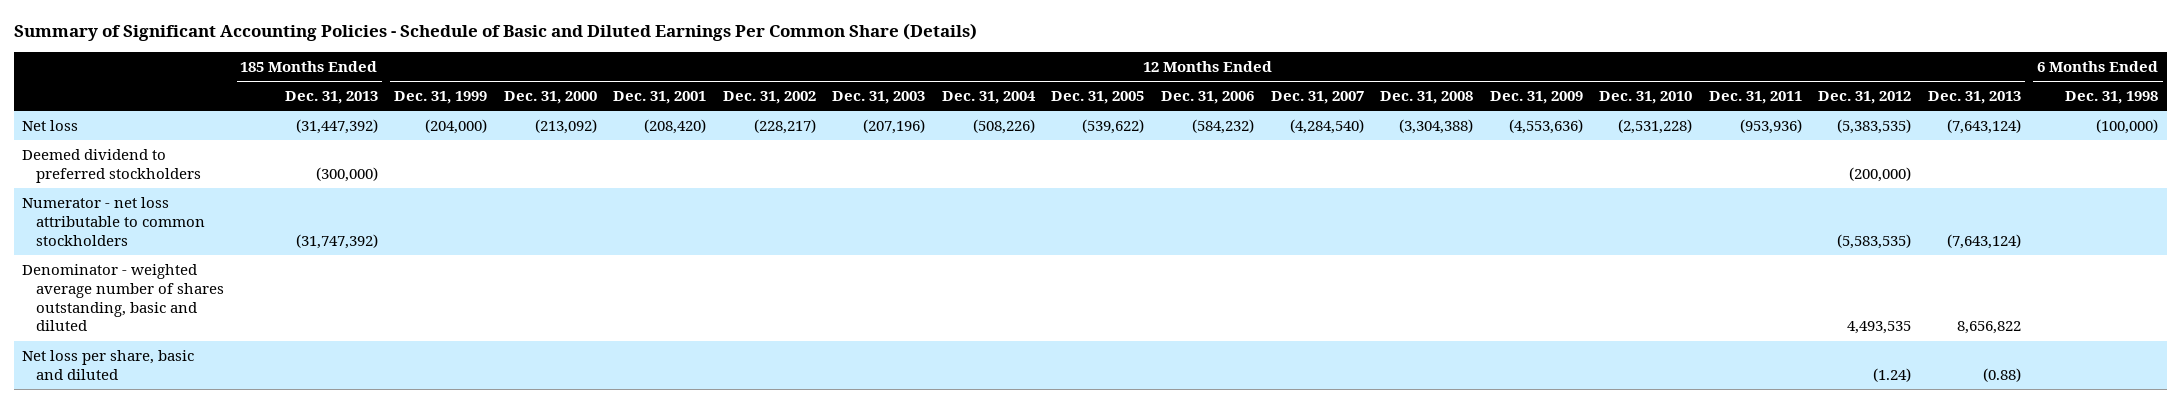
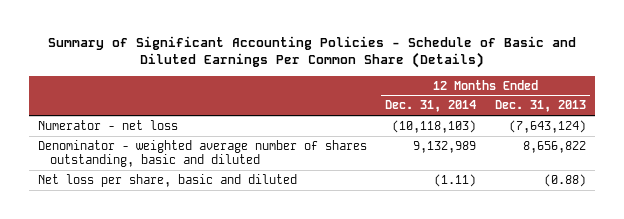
- | 185 Months Ended Dec. 31, 2013 | 12 Months Ended Dec. 31, 1999 | 12 Months Ended Dec. 31, 2000 | 12 Months Ended Dec. 31, 2001 | 12 Months Ended Dec. 31, 2002 | 12 Months Ended Dec. 31, 2003 | 12 Months Ended Dec. 31, 2004 | 12 Months Ended Dec. 31, 2005 | 12 Months Ended Dec. 31, 2006 | 12 Months Ended Dec. 31, 2007 | 12 Months Ended Dec. 31, 2008 | 12 Months Ended Dec. 31, 2009 | 12 Months Ended Dec. 31, 2010 | 12 Months Ended Dec. 31, 2011 | 12 Months Ended Dec. 31, 2012 | 12 Months Ended Dec. 31, 2013 | 6 Months Ended Dec. 31, 1998
+ | 12 Months Ended Dec. 31, 2014 | 12 Months Ended Dec. 31, 2013
- Net loss | (31,447,392) | (204,000) | (213,092) | (208,420) | (228,217) | (207,196) | (508,226) | (539,622) | (584,232) | (4,284,540) | (3,304,388) | (4,553,636) | (2,531,228) | (953,936) | (5,383,535) | (7,643,124) | (100,000)
- Deemed dividend to preferred stockholders | (300,000) | | | | | | | | | | | | | | (200,000) | |
- Numerator - net loss attributable to common stockholders | (31,747,392) | | | | | | | | | | | | | | (5,583,535) | (7,643,124) |
+ Numerator - net loss | (10,118,103) | (7,643,124)

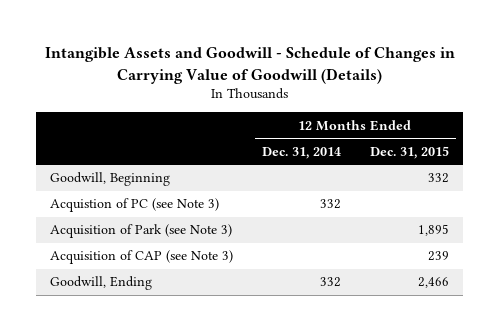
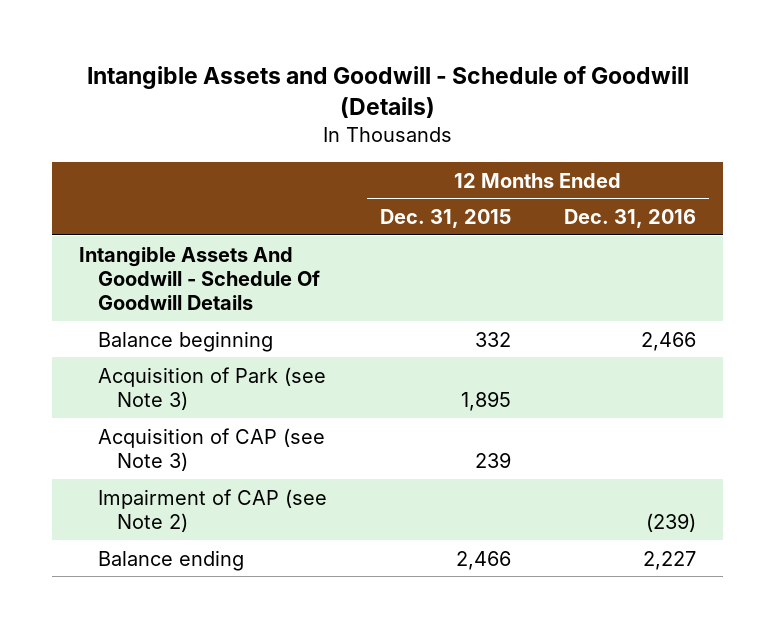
- Intangible Assets and Goodwill - Schedule of Changes in Carrying Value of Goodwill (Details)
+ Intangible Assets and Goodwill - Schedule of Goodwill (Details)
- | 12 Months Ended Dec. 31, 2014 | 12 Months Ended Dec. 31, 2015
+ | 12 Months Ended Dec. 31, 2015 | 12 Months Ended Dec. 31, 2016
- Goodwill, Beginning | | 332
- Acquistion of PC (see Note 3) | 332 |
+ Intangible Assets And Goodwill - Schedule Of Goodwill Details
+ Balance beginning | 332 | 2,466
- Goodwill, Ending | 332 | 2,466
+ Impairment of CAP (see Note 2) | | (239)
+ Balance ending | 2,466 | 2,227

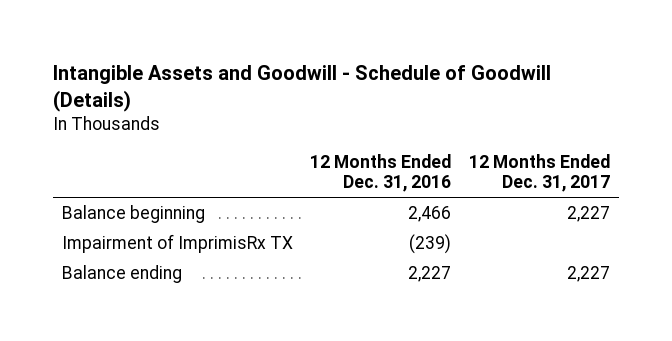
- | 12 Months Ended Dec. 31, 2015 | 12 Months Ended Dec. 31, 2016
+ | 12 Months Ended Dec. 31, 2016 | 12 Months Ended Dec. 31, 2017
- Intangible Assets And Goodwill - Schedule Of Goodwill Details
- Acquisition of Park (see Note 3) | 1,895 |
- Acquisition of CAP (see Note 3) | 239 |
- Impairment of CAP (see Note 2) | | (239)
+ Impairment of ImprimisRx TX | (239) |

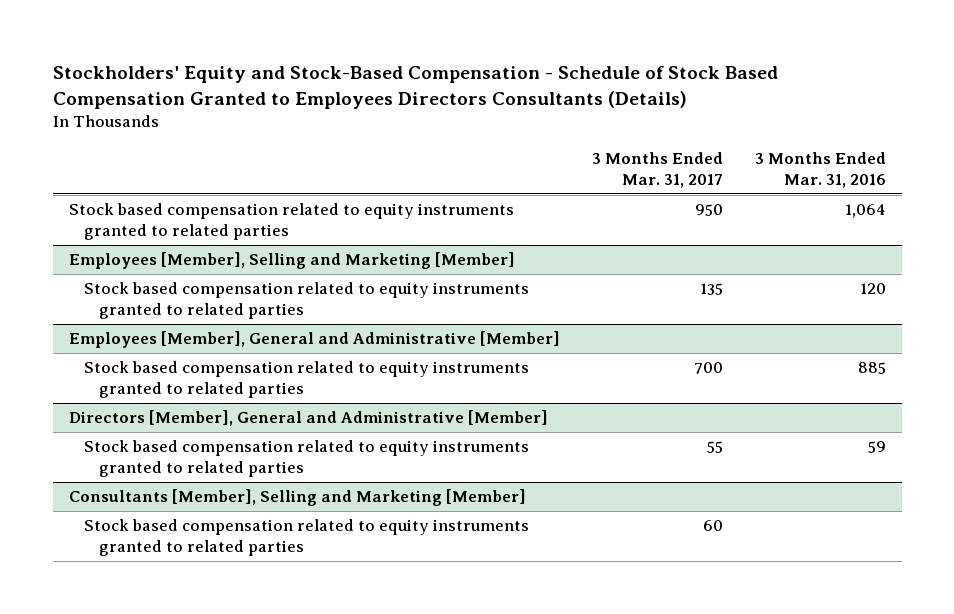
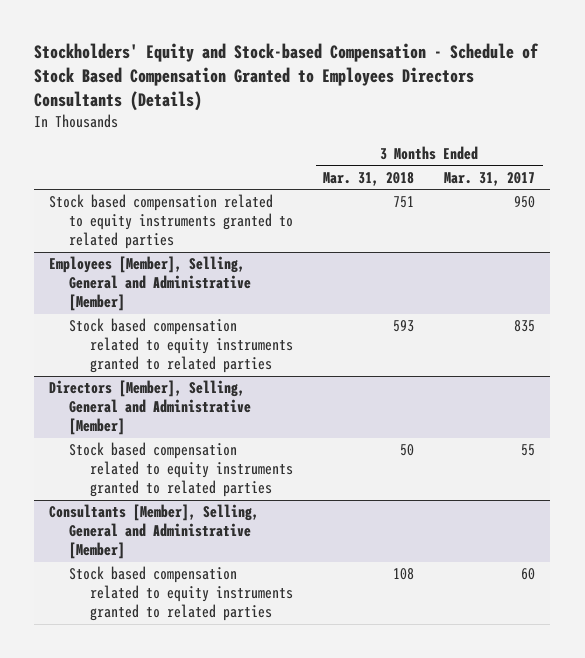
- Stockholders' Equity and Stock-Based Compensation - Schedule of Stock Based Compensation Granted to Employees Directors Consultants (Details)
+ Stockholders' Equity and Stock-based Compensation - Schedule of Stock Based Compensation Granted to Employees Directors Consultants (Details)
- | 3 Months Ended Mar. 31, 2017 | 3 Months Ended Mar. 31, 2016
+ | 3 Months Ended Mar. 31, 2018 | 3 Months Ended Mar. 31, 2017
- Employees [Member], Selling and Marketing [Member]
- Stock based compensation related to equity instruments granted to related parties | 135 | 120
- Employees [Member], General and Administrative [Member]
- Stock based compensation related to equity instruments granted to related parties | 700 | 885
- Directors [Member], General and Administrative [Member]
+ Employees [Member], Selling, General and Administrative [Member]
+ Stock based compensation related to equity instruments granted to related parties | 593 | 835
+ Directors [Member], Selling, General and Administrative [Member]
- Consultants [Member], Selling and Marketing [Member]
+ Consultants [Member], Selling, General and Administrative [Member]

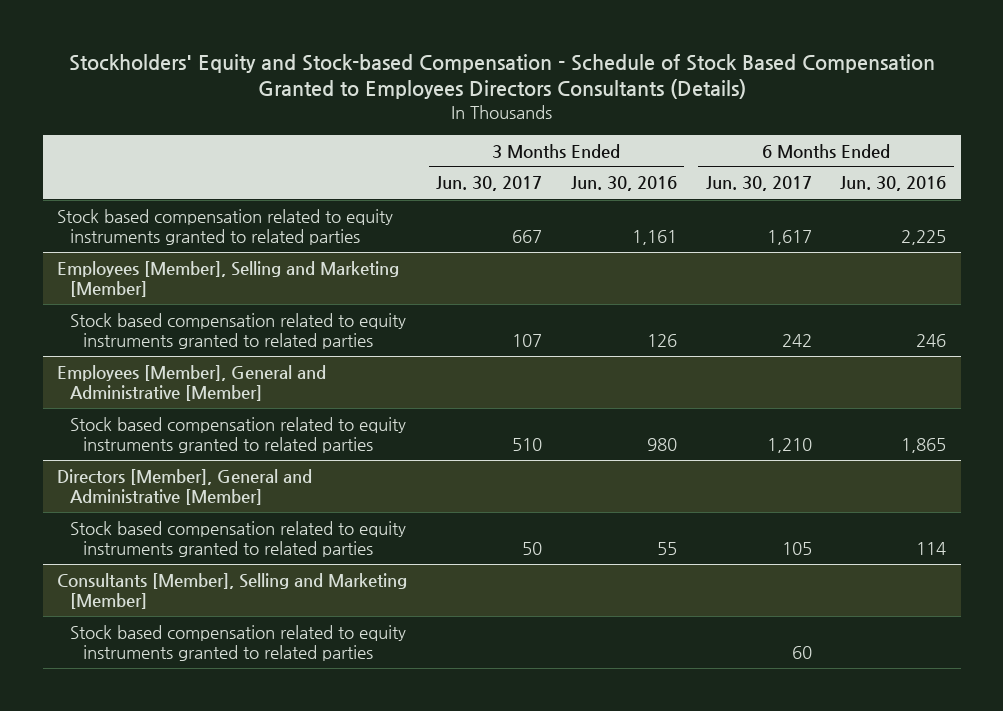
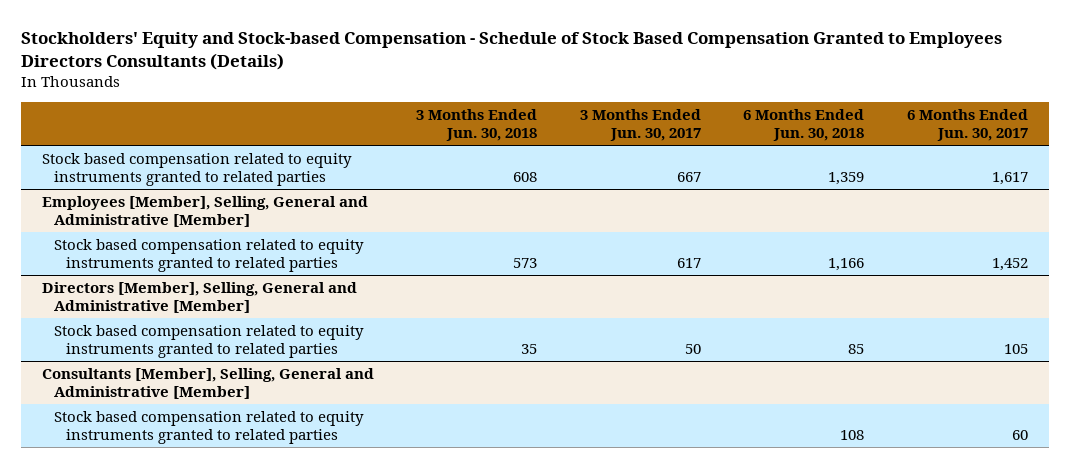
- | 3 Months Ended Jun. 30, 2017 | 3 Months Ended Jun. 30, 2016 | 6 Months Ended Jun. 30, 2017 | 6 Months Ended Jun. 30, 2016
+ | 3 Months Ended Jun. 30, 2018 | 3 Months Ended Jun. 30, 2017 | 6 Months Ended Jun. 30, 2018 | 6 Months Ended Jun. 30, 2017
- Employees [Member], Selling and Marketing [Member]
- Stock based compensation related to equity instruments granted to related parties | 107 | 126 | 242 | 246
- Employees [Member], General and Administrative [Member]
- Stock based compensation related to equity instruments granted to related parties | 510 | 980 | 1,210 | 1,865
- Directors [Member], General and Administrative [Member]
+ Employees [Member], Selling, General and Administrative [Member]
+ Stock based compensation related to equity instruments granted to related parties | 573 | 617 | 1,166 | 1,452
+ Directors [Member], Selling, General and Administrative [Member]
- Consultants [Member], Selling and Marketing [Member]
+ Consultants [Member], Selling, General and Administrative [Member]

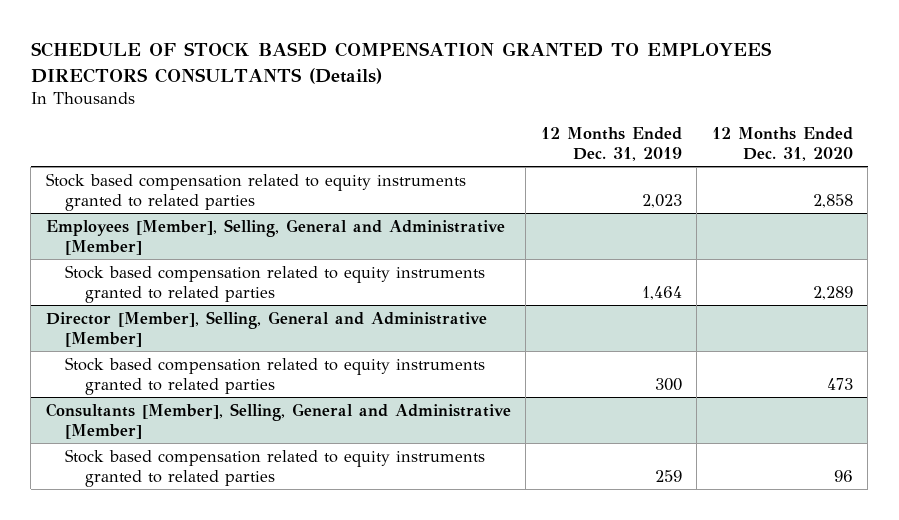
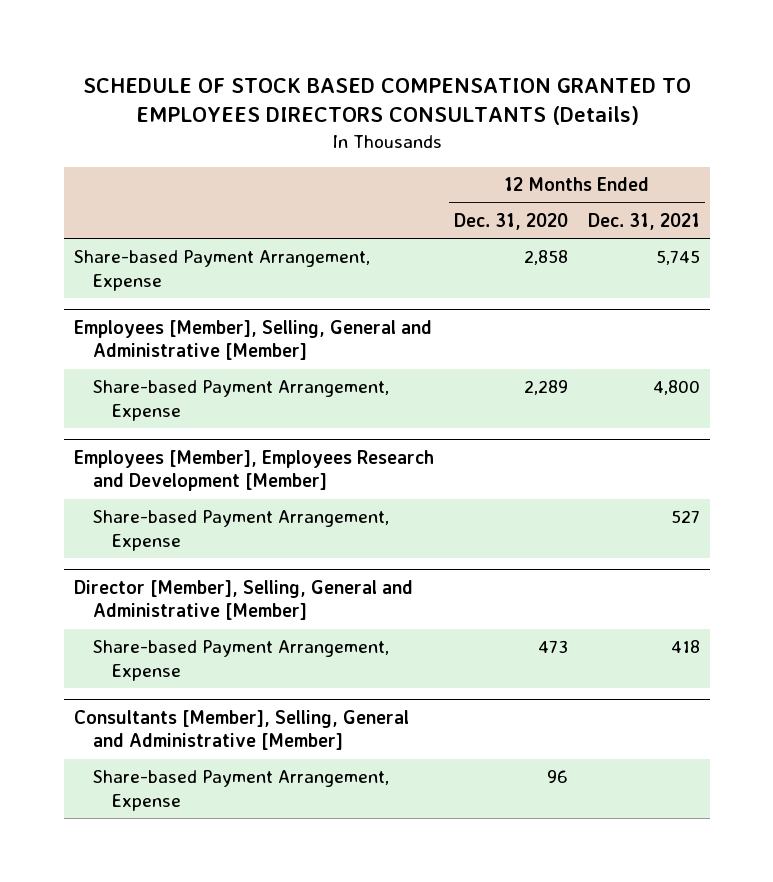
- | 12 Months Ended Dec. 31, 2019 | 12 Months Ended Dec. 31, 2020
+ | 12 Months Ended Dec. 31, 2020 | 12 Months Ended Dec. 31, 2021
- Stock based compensation related to equity instruments granted to related parties | 2,023 | 2,858
+ Share-based Payment Arrangement, Expense | 2,858 | 5,745
@ Employees [Member], Selling, General and Administrative [Member]
- Stock based compensation related to equity instruments granted to related parties | 1,464 | 2,289
+ Share-based Payment Arrangement, Expense | 2,289 | 4,800
+ Employees [Member], Employees Research and Development [Member]
+ Share-based Payment Arrangement, Expense | | 527
@ Director [Member], Selling, General and Administrative [Member]
- Stock based compensation related to equity instruments granted to related parties | 300 | 473
+ Share-based Payment Arrangement, Expense | 473 | 418
@ Consultants [Member], Selling, General and Administrative [Member]
- Stock based compensation related to equity instruments granted to related parties | 259 | 96
+ Share-based Payment Arrangement, Expense | 96 |

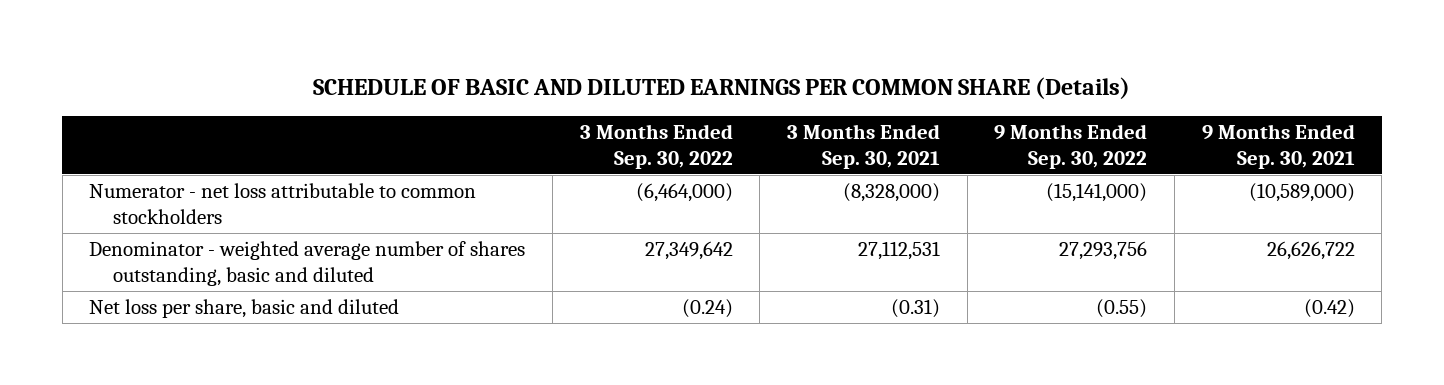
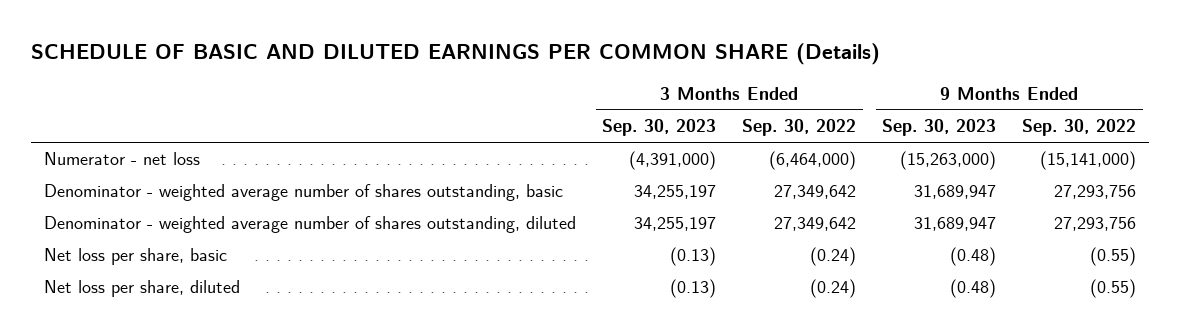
- | 3 Months Ended Sep. 30, 2022 | 3 Months Ended Sep. 30, 2021 | 9 Months Ended Sep. 30, 2022 | 9 Months Ended Sep. 30, 2021
+ | 3 Months Ended Sep. 30, 2023 | 3 Months Ended Sep. 30, 2022 | 9 Months Ended Sep. 30, 2023 | 9 Months Ended Sep. 30, 2022
- Numerator - net loss attributable to common stockholders | (6,464,000) | (8,328,000) | (15,141,000) | (10,589,000)
- Denominator - weighted average number of shares outstanding, basic and diluted | 27,349,642 | 27,112,531 | 27,293,756 | 26,626,722
- Net loss per share, basic and diluted | (0.24) | (0.31) | (0.55) | (0.42)
+ Numerator - net loss | (4,391,000) | (6,464,000) | (15,263,000) | (15,141,000)
+ Denominator - weighted average number of shares outstanding, basic | 34,255,197 | 27,349,642 | 31,689,947 | 27,293,756
+ Denominator - weighted average number of shares outstanding, diluted | 34,255,197 | 27,349,642 | 31,689,947 | 27,293,756
+ Net loss per share, basic | (0.13) | (0.24) | (0.48) | (0.55)
+ Net loss per share, diluted | (0.13) | (0.24) | (0.48) | (0.55)

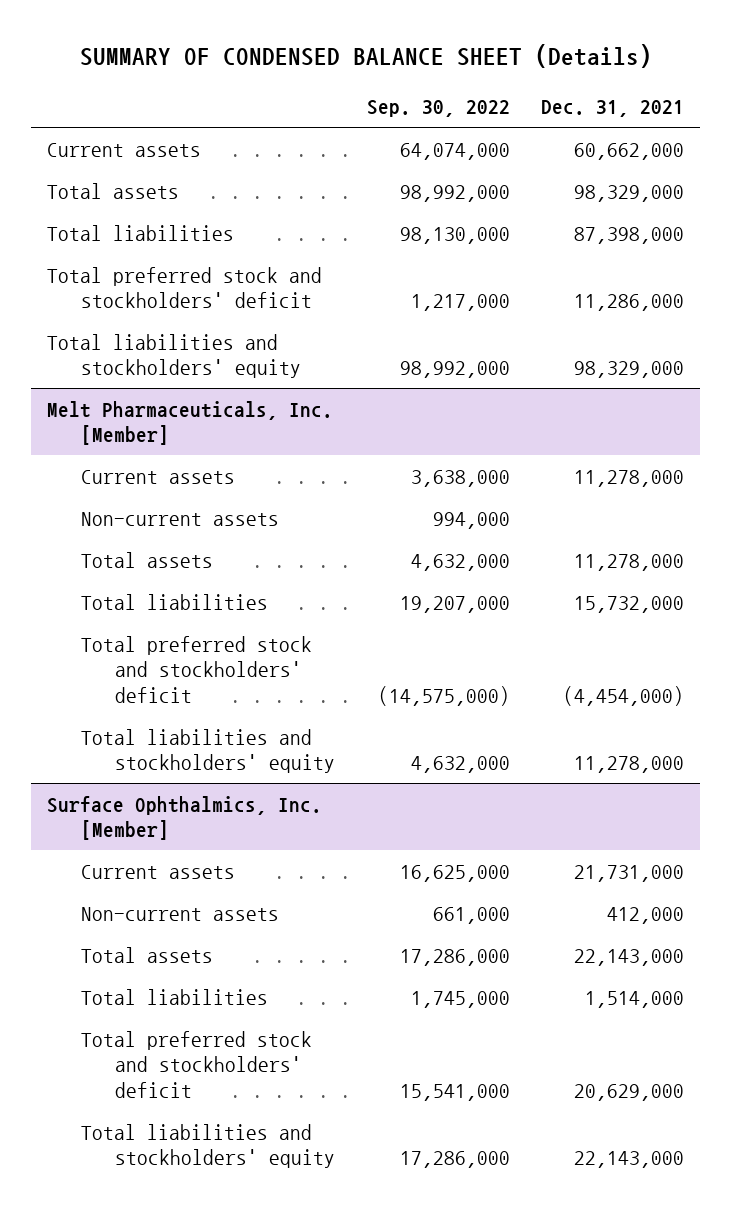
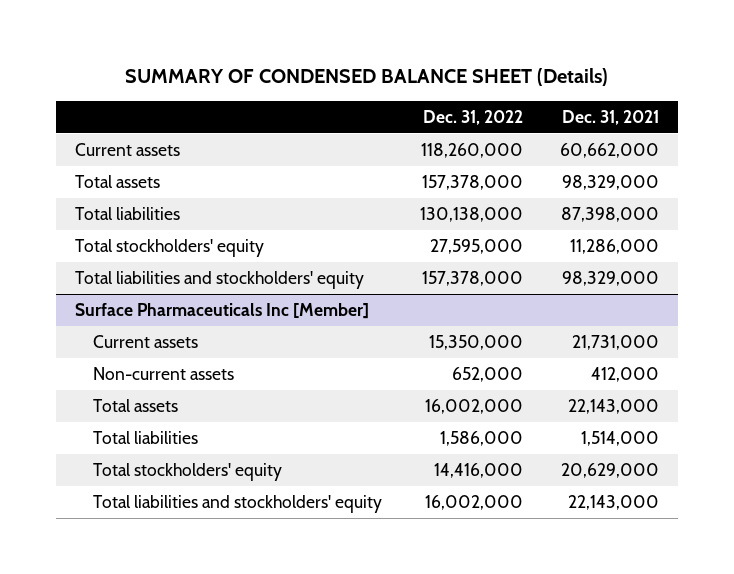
- | Sep. 30, 2022 | Dec. 31, 2021
+ | Dec. 31, 2022 | Dec. 31, 2021
- Total preferred stock and stockholders' deficit | 1,217,000 | 11,286,000
+ Total stockholders' equity | 27,595,000 | 11,286,000
- Melt Pharmaceuticals, Inc. [Member]
- Current assets | 3,638,000 | 11,278,000
- Non-current assets | 994,000 |
- Total assets | 4,632,000 | 11,278,000
- Total liabilities | 19,207,000 | 15,732,000
- Total preferred stock and stockholders' deficit | (14,575,000) | (4,454,000)
- Total liabilities and stockholders' equity | 4,632,000 | 11,278,000
- Surface Ophthalmics, Inc. [Member]
+ Surface Pharmaceuticals Inc [Member]
- Total preferred stock and stockholders' deficit | 15,541,000 | 20,629,000
+ Total stockholders' equity | 14,416,000 | 20,629,000

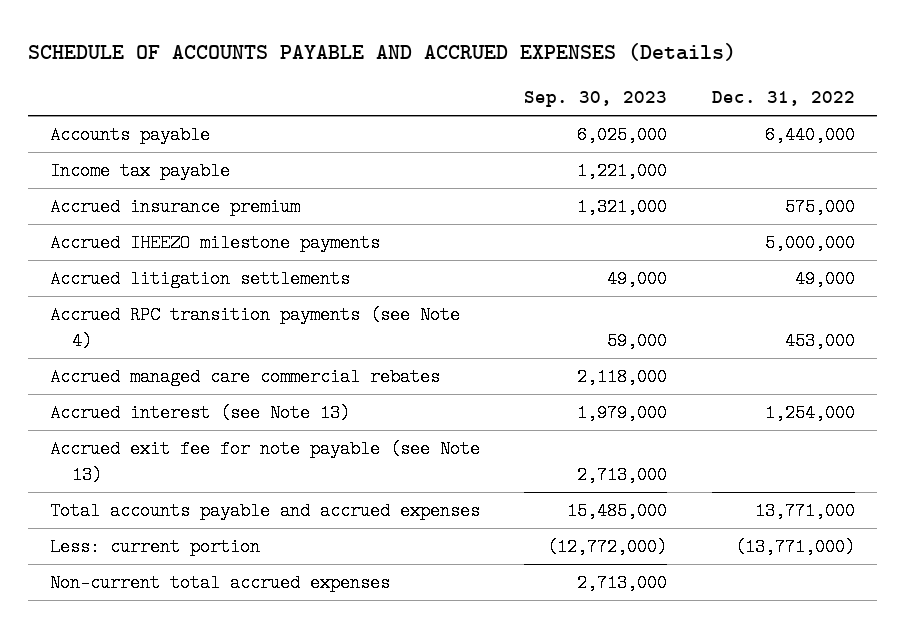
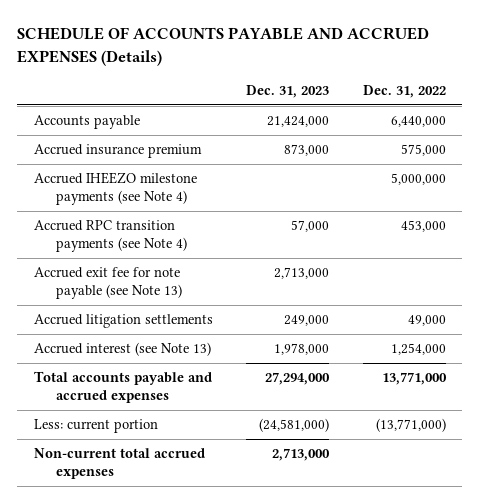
- | Sep. 30, 2023 | Dec. 31, 2022
+ | Dec. 31, 2023 | Dec. 31, 2022
- Income tax payable | 1,221,000 |
- Accrued IHEEZO milestone payments | | 5,000,000
+ Accrued IHEEZO milestone payments (see Note 4) | | 5,000,000
- Accrued managed care commercial rebates | 2,118,000 |
moved down: Accrued litigation settlements | 249,000 | 49,000
moved down: Accrued interest (see Note 13) | 1,978,000 | 1,254,000

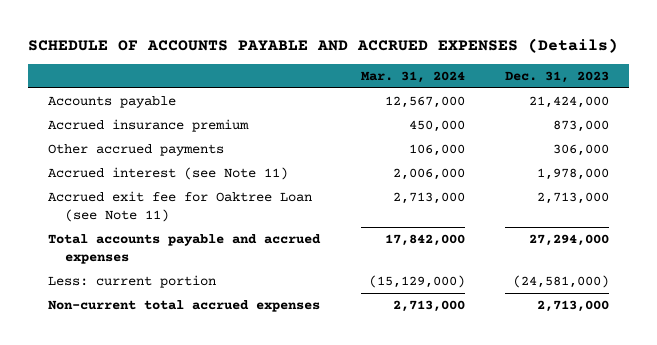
- | Dec. 31, 2023 | Dec. 31, 2022
+ | Mar. 31, 2024 | Dec. 31, 2023
- Accrued IHEEZO milestone payments (see Note 4) | | 5,000,000
- Accrued RPC transition payments (see Note 4) | 57,000 | 453,000
- Accrued exit fee for note payable (see Note 13) | 2,713,000 |
- Accrued litigation settlements | 249,000 | 49,000
- Accrued interest (see Note 13) | 1,978,000 | 1,254,000
+ Other accrued payments | 106,000 | 306,000
+ Accrued interest (see Note 11) | 2,006,000 | 1,978,000
+ Accrued exit fee for Oaktree Loan (see Note 11) | 2,713,000 | 2,713,000

